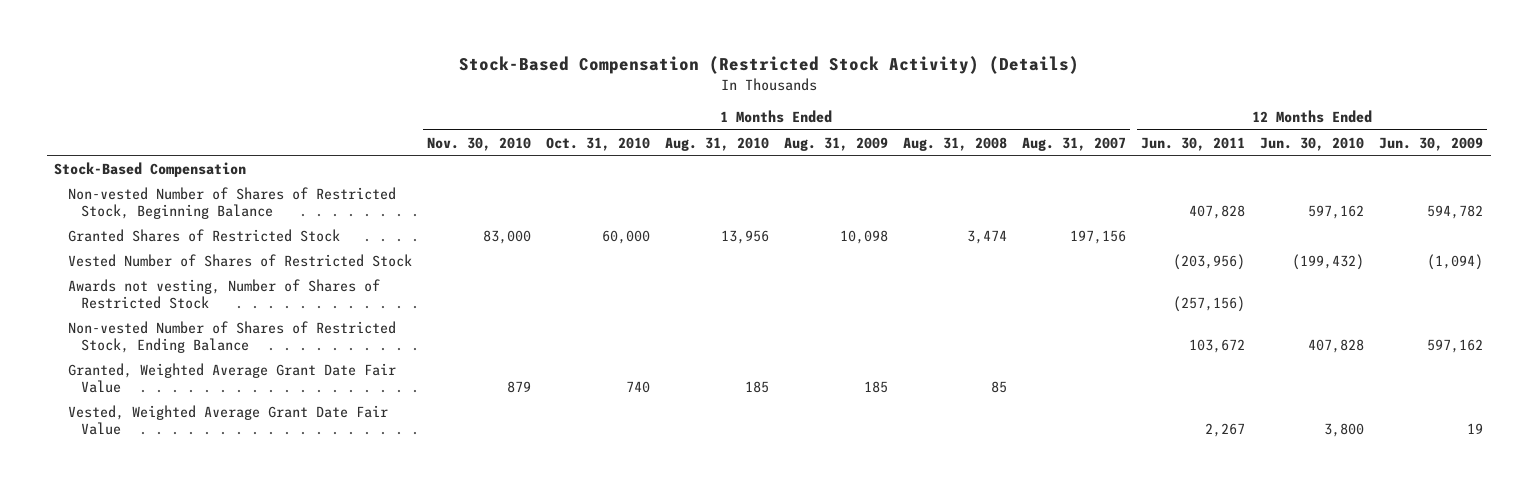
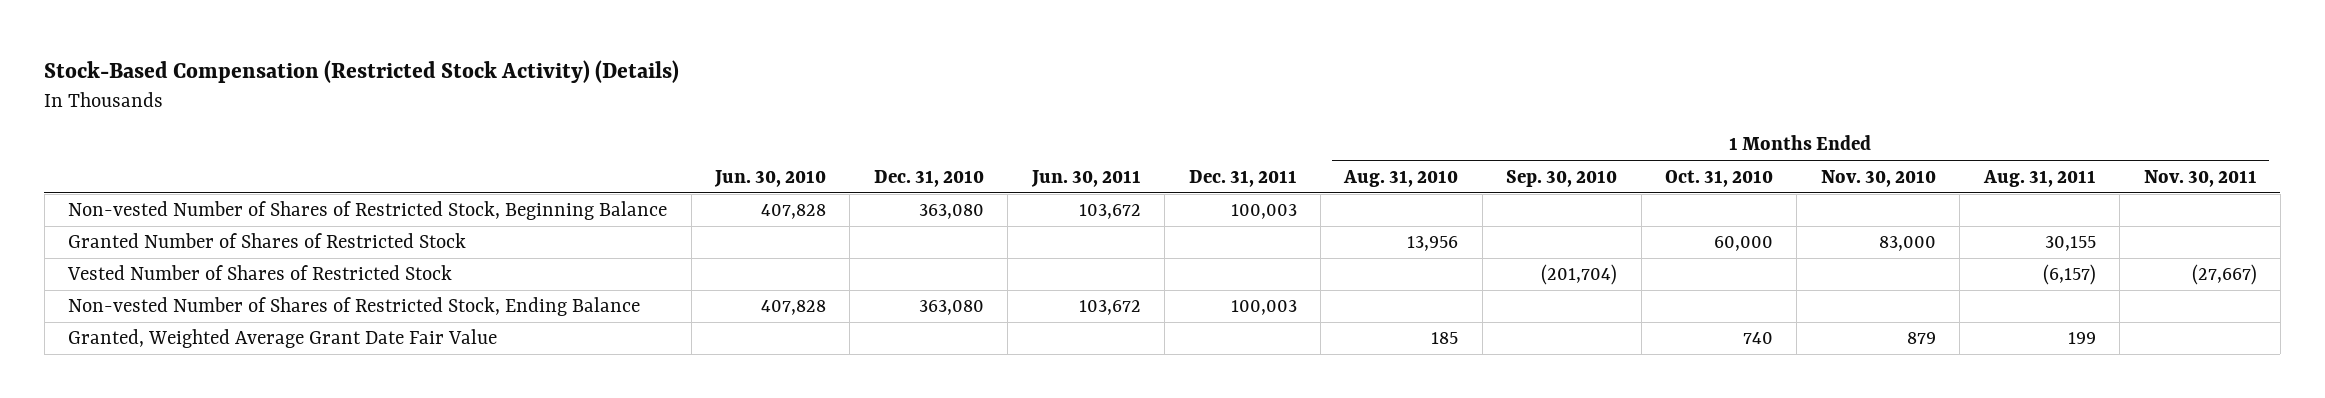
- | 1 Months Ended Nov. 30, 2010 | 1 Months Ended Oct. 31, 2010 | 1 Months Ended Aug. 31, 2010 | 1 Months Ended Aug. 31, 2009 | 1 Months Ended Aug. 31, 2008 | 1 Months Ended Aug. 31, 2007 | 12 Months Ended Jun. 30, 2011 | 12 Months Ended Jun. 30, 2010 | 12 Months Ended Jun. 30, 2009
+ | Jun. 30, 2010 | Dec. 31, 2010 | Jun. 30, 2011 | Dec. 31, 2011 | 1 Months Ended Aug. 31, 2010 | 1 Months Ended Sep. 30, 2010 | 1 Months Ended Oct. 31, 2010 | 1 Months Ended Nov. 30, 2010 | 1 Months Ended Aug. 31, 2011 | 1 Months Ended Nov. 30, 2011
- Stock-Based Compensation
- Granted Shares of Restricted Stock | 83,000 | 60,000 | 13,956 | 10,098 | 3,474 | 197,156 | | |
+ Granted Number of Shares of Restricted Stock | | | | | 13,956 | | 60,000 | 83,000 | 30,155 |
- Awards not vesting, Number of Shares of Restricted Stock | | | | | | | (257,156) | |
- Vested, Weighted Average Grant Date Fair Value | | | | | | | 2,267 | 3,800 | 19

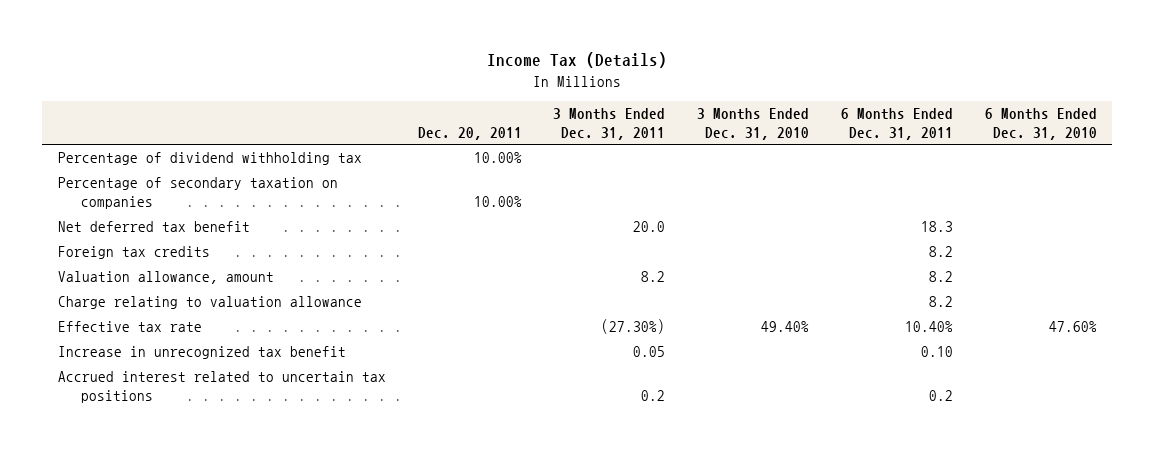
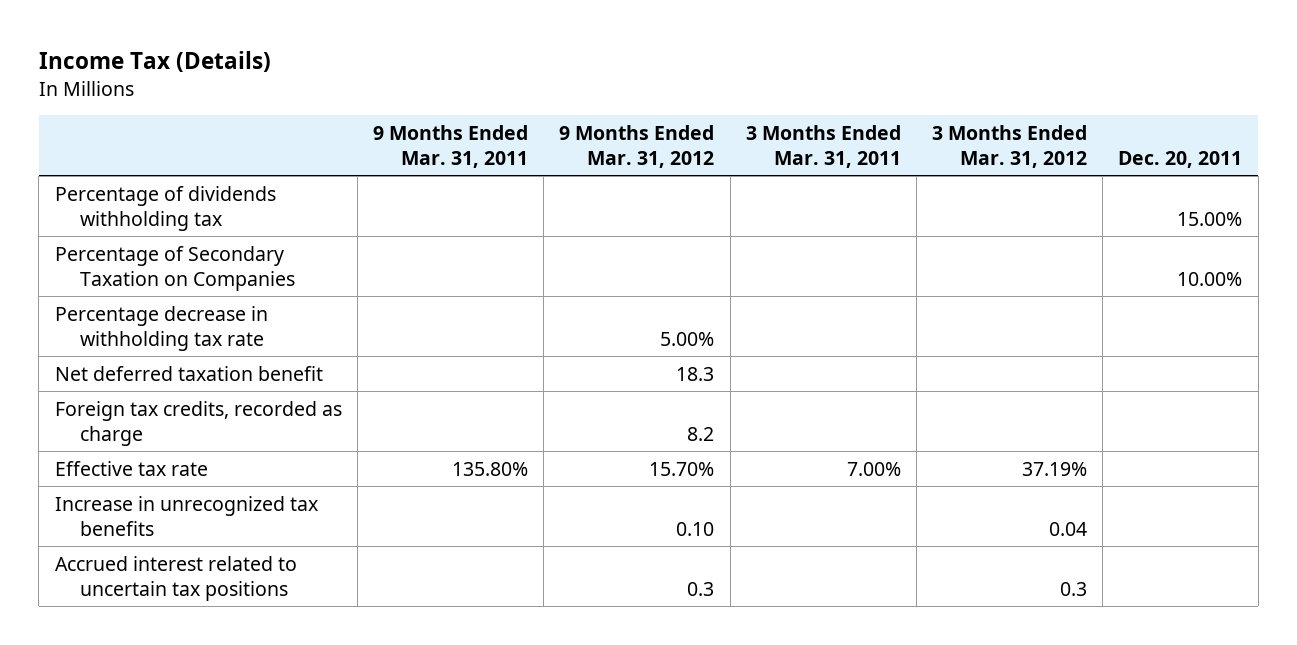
- | Dec. 20, 2011 | 3 Months Ended Dec. 31, 2011 | 3 Months Ended Dec. 31, 2010 | 6 Months Ended Dec. 31, 2011 | 6 Months Ended Dec. 31, 2010
+ | 9 Months Ended Mar. 31, 2011 | 9 Months Ended Mar. 31, 2012 | 3 Months Ended Mar. 31, 2011 | 3 Months Ended Mar. 31, 2012 | Dec. 20, 2011
- Percentage of dividend withholding tax | 10.00% | | | |
- Percentage of secondary taxation on companies | 10.00% | | | |
- Net deferred tax benefit | | 20.0 | | 18.3 |
- Foreign tax credits | | | | 8.2 |
- Valuation allowance, amount | | 8.2 | | 8.2 |
- Charge relating to valuation allowance | | | | 8.2 |
+ Percentage of dividends withholding tax | | | | | 15.00%
+ Percentage of Secondary Taxation on Companies | | | | | 10.00%
+ Percentage decrease in withholding tax rate | | 5.00% | | |
+ Net deferred taxation benefit | | 18.3 | | |
+ Foreign tax credits, recorded as charge | | 8.2 | | |
- Increase in unrecognized tax benefit | | 0.05 | | 0.10 |
+ Increase in unrecognized tax benefits | | 0.10 | | 0.04 |

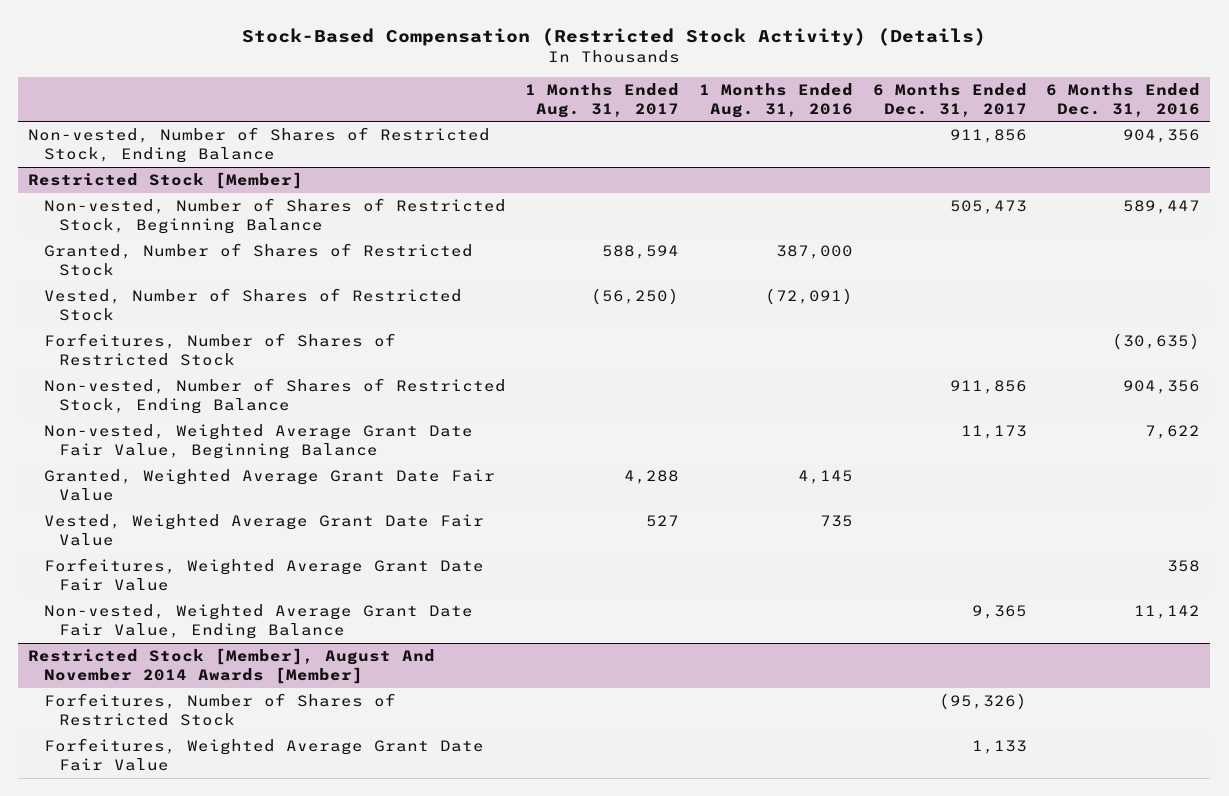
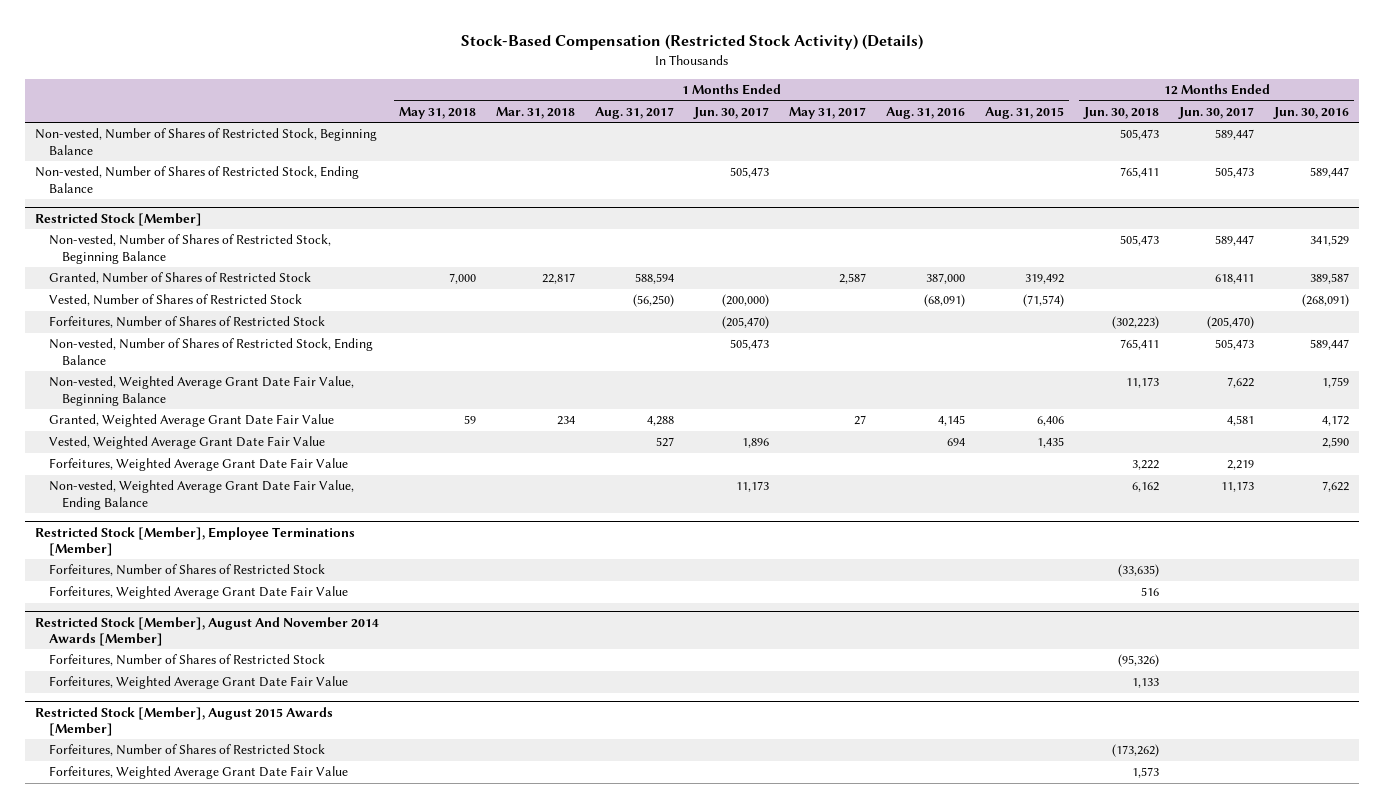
- | 1 Months Ended Aug. 31, 2017 | 1 Months Ended Aug. 31, 2016 | 6 Months Ended Dec. 31, 2017 | 6 Months Ended Dec. 31, 2016
+ | 1 Months Ended May 31, 2018 | 1 Months Ended Mar. 31, 2018 | 1 Months Ended Aug. 31, 2017 | 1 Months Ended Jun. 30, 2017 | 1 Months Ended May 31, 2017 | 1 Months Ended Aug. 31, 2016 | 1 Months Ended Aug. 31, 2015 | 12 Months Ended Jun. 30, 2018 | 12 Months Ended Jun. 30, 2017 | 12 Months Ended Jun. 30, 2016
+ Non-vested, Number of Shares of Restricted Stock, Beginning Balance | | | | | | | | 505,473 | 589,447 |
@ Restricted Stock [Member]
- Vested, Number of Shares of Restricted Stock | (56,250) | (72,091) | |
+ Vested, Number of Shares of Restricted Stock | | | (56,250) | (200,000) | | (68,091) | (71,574) | | | (268,091)
- Vested, Weighted Average Grant Date Fair Value | 527 | 735 | |
+ Vested, Weighted Average Grant Date Fair Value | | | 527 | 1,896 | | 694 | 1,435 | | | 2,590
+ Restricted Stock [Member], Employee Terminations [Member]
+ Forfeitures, Number of Shares of Restricted Stock | | | | | | | | (33,635) | |
+ Forfeitures, Weighted Average Grant Date Fair Value | | | | | | | | 516 | |
+ Restricted Stock [Member], August 2015 Awards [Member]
+ Forfeitures, Number of Shares of Restricted Stock | | | | | | | | (173,262) | |
+ Forfeitures, Weighted Average Grant Date Fair Value | | | | | | | | 1,573 | |

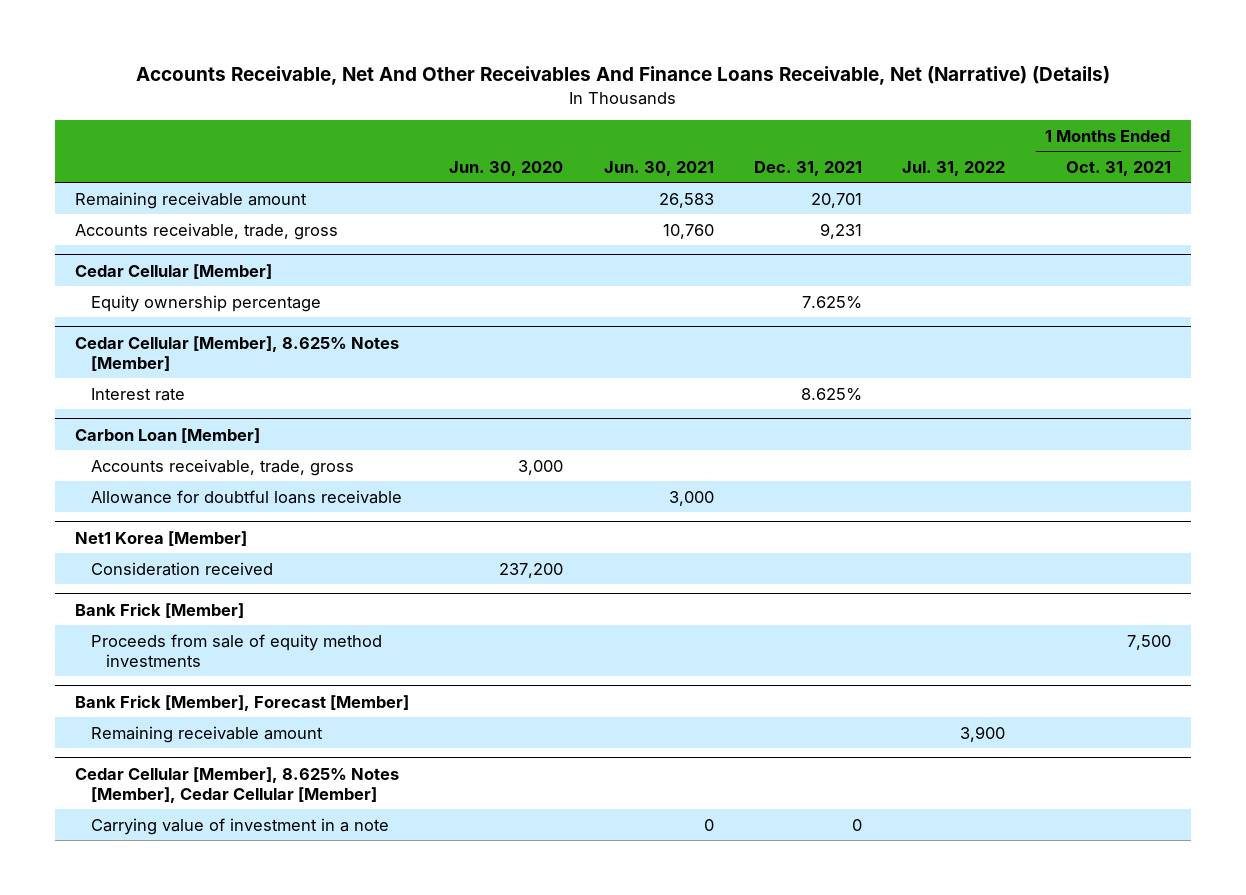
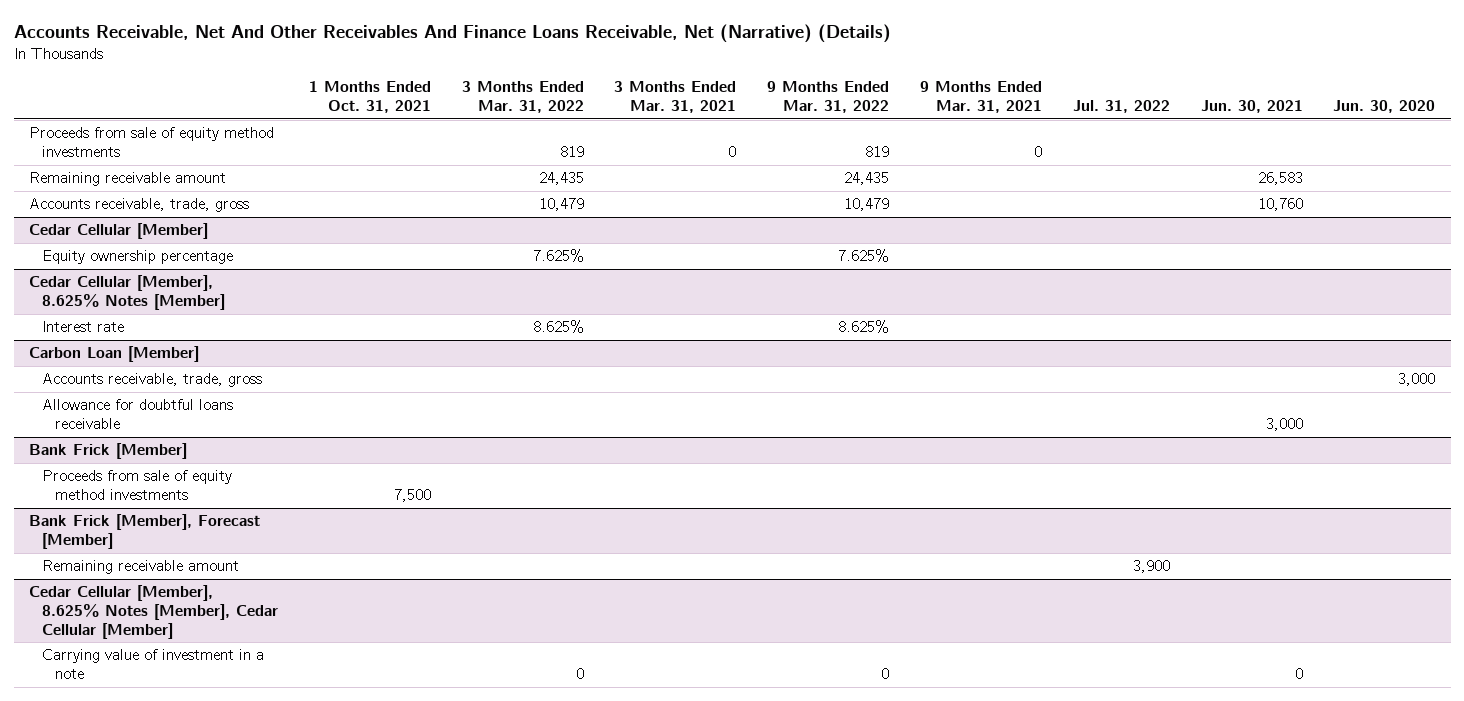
- | Jun. 30, 2020 | Jun. 30, 2021 | Dec. 31, 2021 | Jul. 31, 2022 | 1 Months Ended Oct. 31, 2021
+ | 1 Months Ended Oct. 31, 2021 | 3 Months Ended Mar. 31, 2022 | 3 Months Ended Mar. 31, 2021 | 9 Months Ended Mar. 31, 2022 | 9 Months Ended Mar. 31, 2021 | Jul. 31, 2022 | Jun. 30, 2021 | Jun. 30, 2020
+ Proceeds from sale of equity method investments | | 819 | 0 | 819 | 0 | | |
- Net1 Korea [Member]
- Consideration received | 237,200 | | | |

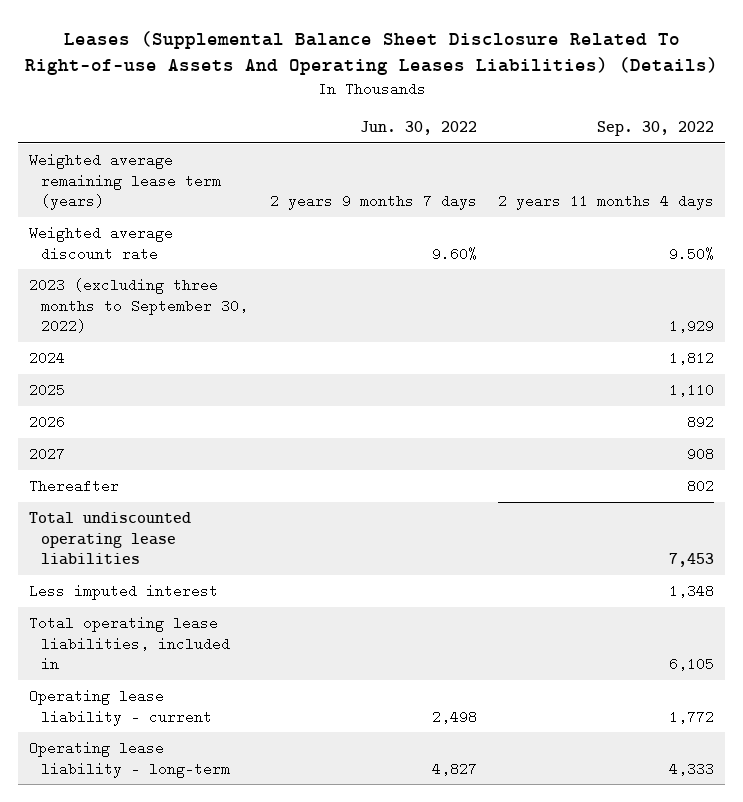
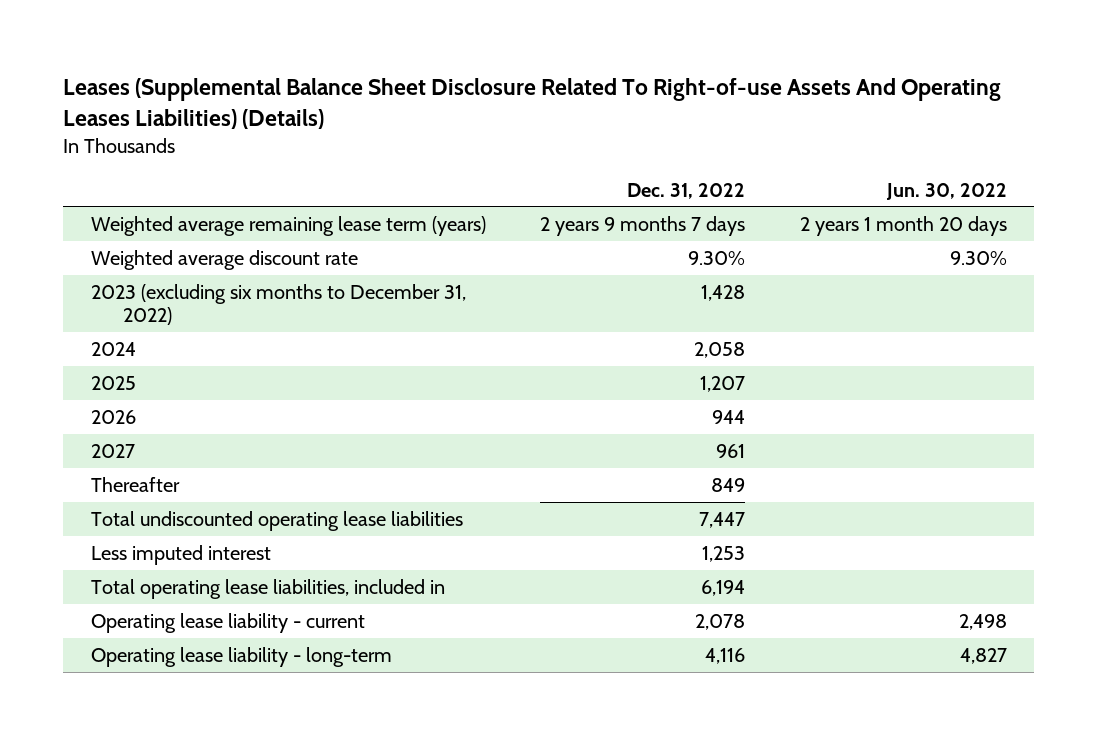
- | Jun. 30, 2022 | Sep. 30, 2022
+ | Dec. 31, 2022 | Jun. 30, 2022
- Weighted average remaining lease term (years) | 2 years 9 months 7 days | 2 years 11 months 4 days
- Weighted average discount rate | 9.60% | 9.50%
- 2023 (excluding three months to September 30, 2022) | | 1,929
+ Weighted average remaining lease term (years) | 2 years 9 months 7 days | 2 years 1 month 20 days
+ Weighted average discount rate | 9.30% | 9.30%
+ 2023 (excluding six months to December 31, 2022) | 1,428 |

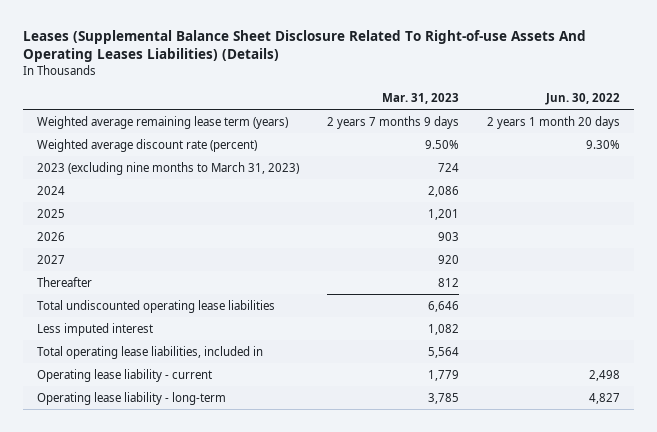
- | Dec. 31, 2022 | Jun. 30, 2022
+ | Mar. 31, 2023 | Jun. 30, 2022
- Weighted average discount rate | 9.30% | 9.30%
- 2023 (excluding six months to December 31, 2022) | 1,428 |
+ Weighted average discount rate (percent) | 9.50% | 9.30%
+ 2023 (excluding nine months to March 31, 2023) | 724 |

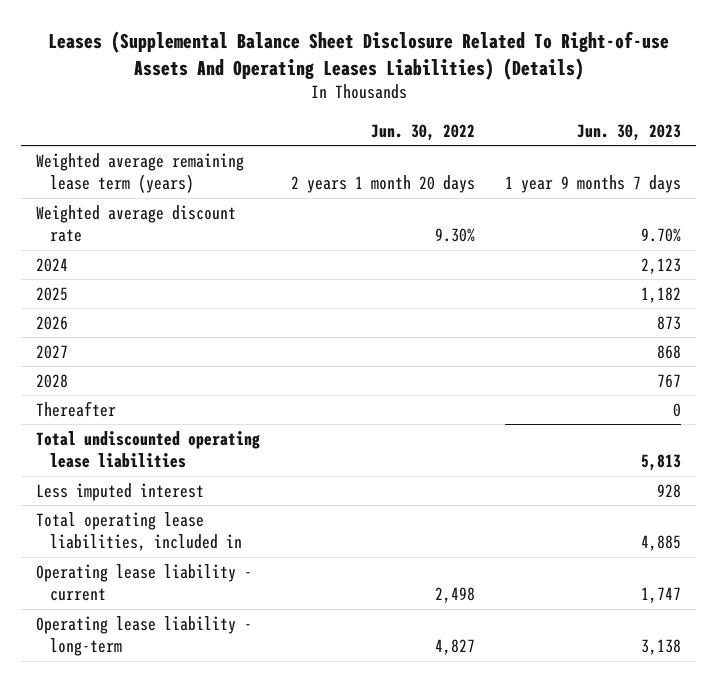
- | Mar. 31, 2023 | Jun. 30, 2022
+ | Jun. 30, 2022 | Jun. 30, 2023
- Weighted average discount rate (percent) | 9.50% | 9.30%
- 2023 (excluding nine months to March 31, 2023) | 724 |
+ Weighted average discount rate | 9.30% | 9.70%
+ 2028 | | 767

